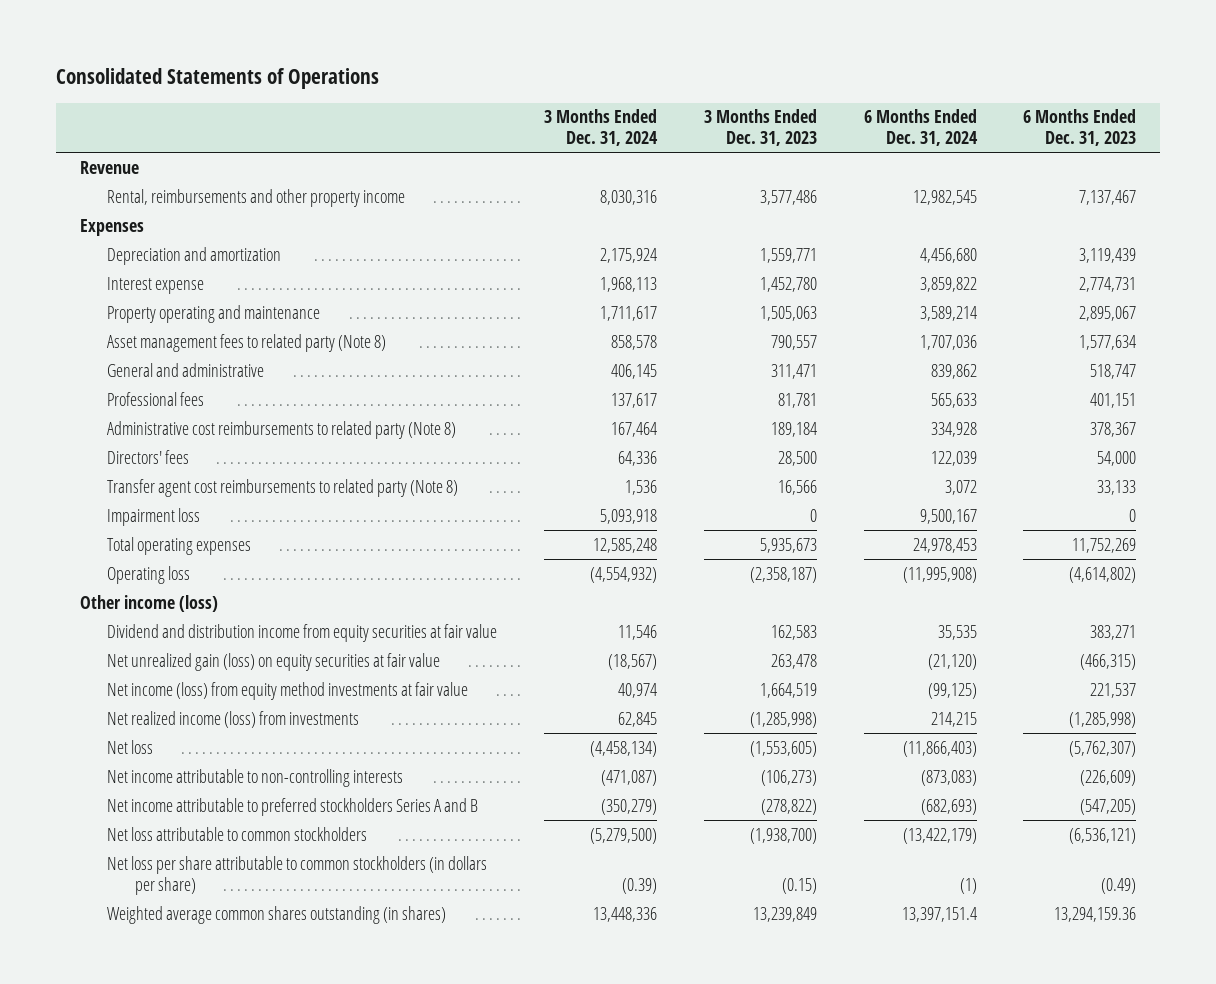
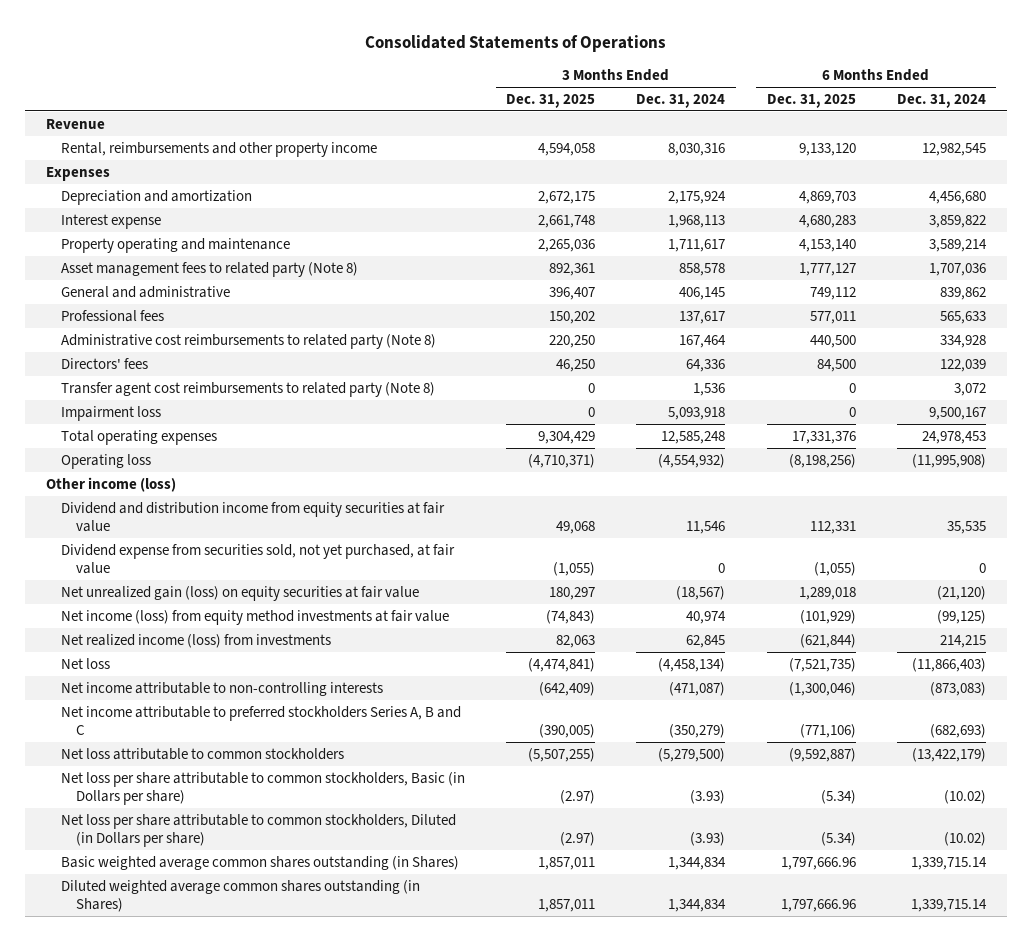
- | 3 Months Ended Dec. 31, 2024 | 3 Months Ended Dec. 31, 2023 | 6 Months Ended Dec. 31, 2024 | 6 Months Ended Dec. 31, 2023
+ | 3 Months Ended Dec. 31, 2025 | 3 Months Ended Dec. 31, 2024 | 6 Months Ended Dec. 31, 2025 | 6 Months Ended Dec. 31, 2024
+ Dividend expense from securities sold, not yet purchased, at fair value | (1,055) | 0 | (1,055) | 0
- Net income attributable to preferred stockholders Series A and B | (350,279) | (278,822) | (682,693) | (547,205)
+ Net income attributable to preferred stockholders Series A, B and C | (390,005) | (350,279) | (771,106) | (682,693)
- Net loss per share attributable to common stockholders (in dollars per share) | (0.39) | (0.15) | (1) | (0.49)
- Weighted average common shares outstanding (in shares) | 13,448,336 | 13,239,849 | 13,397,151.4 | 13,294,159.36
+ Net loss per share attributable to common stockholders, Basic (in Dollars per share) | (2.97) | (3.93) | (5.34) | (10.02)
+ Net loss per share attributable to common stockholders, Diluted (in Dollars per share) | (2.97) | (3.93) | (5.34) | (10.02)
+ Basic weighted average common shares outstanding (in Shares) | 1,857,011 | 1,344,834 | 1,797,666.96 | 1,339,715.14
+ Diluted weighted average common shares outstanding (in Shares) | 1,857,011 | 1,344,834 | 1,797,666.96 | 1,339,715.14

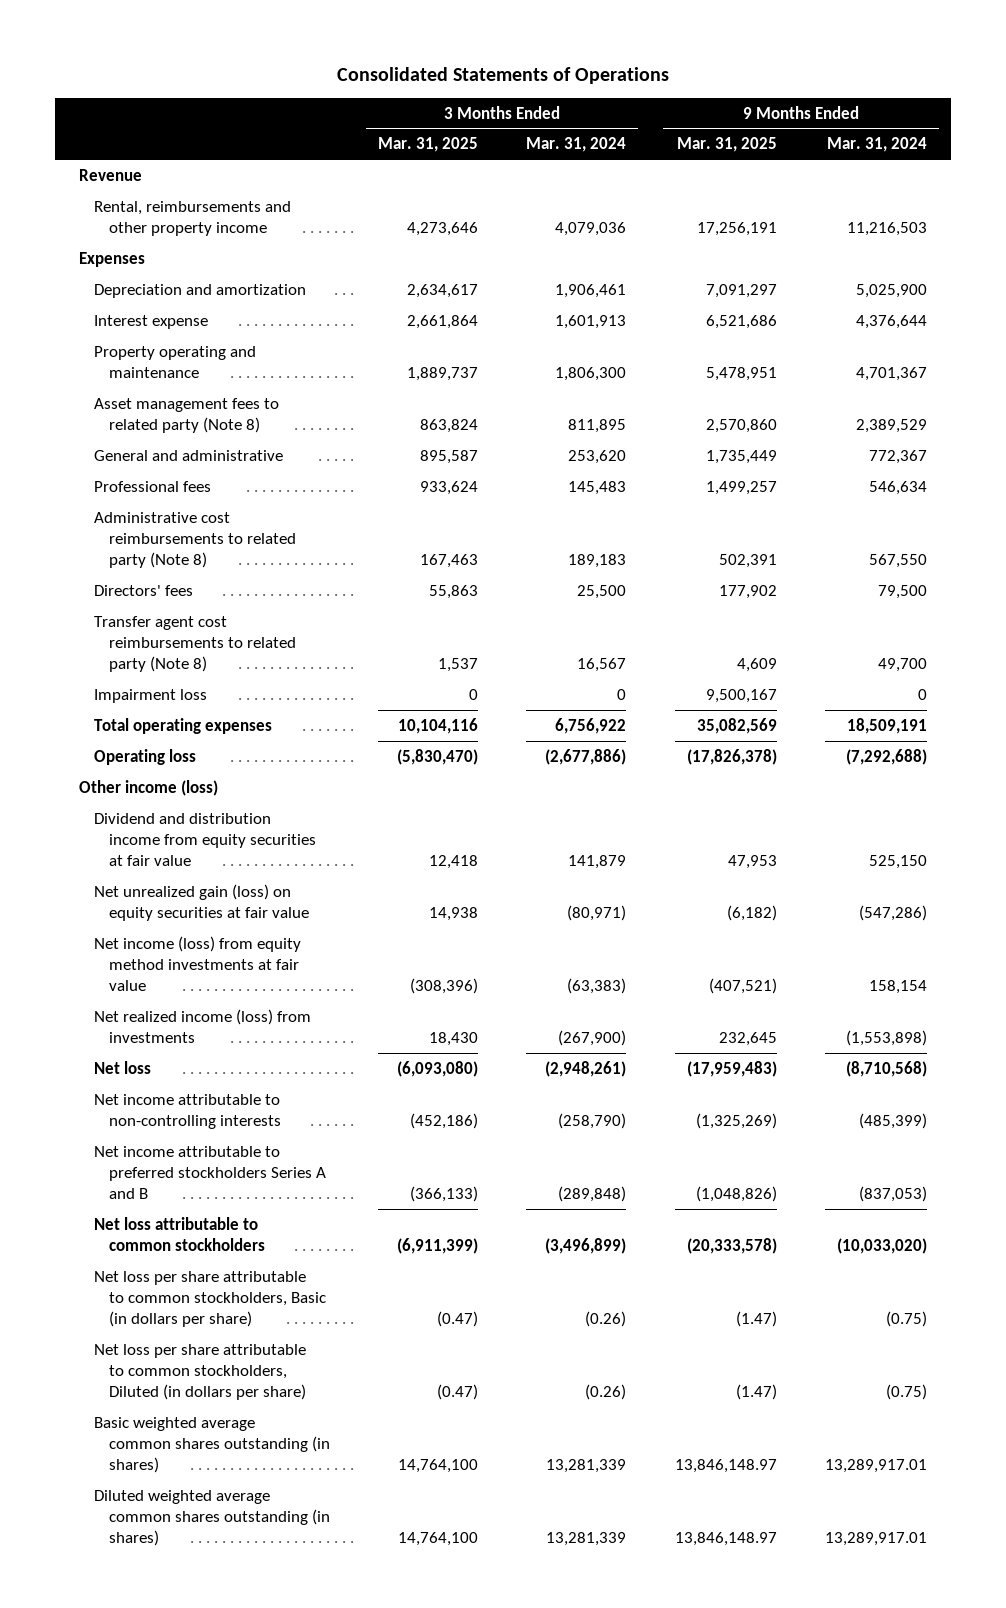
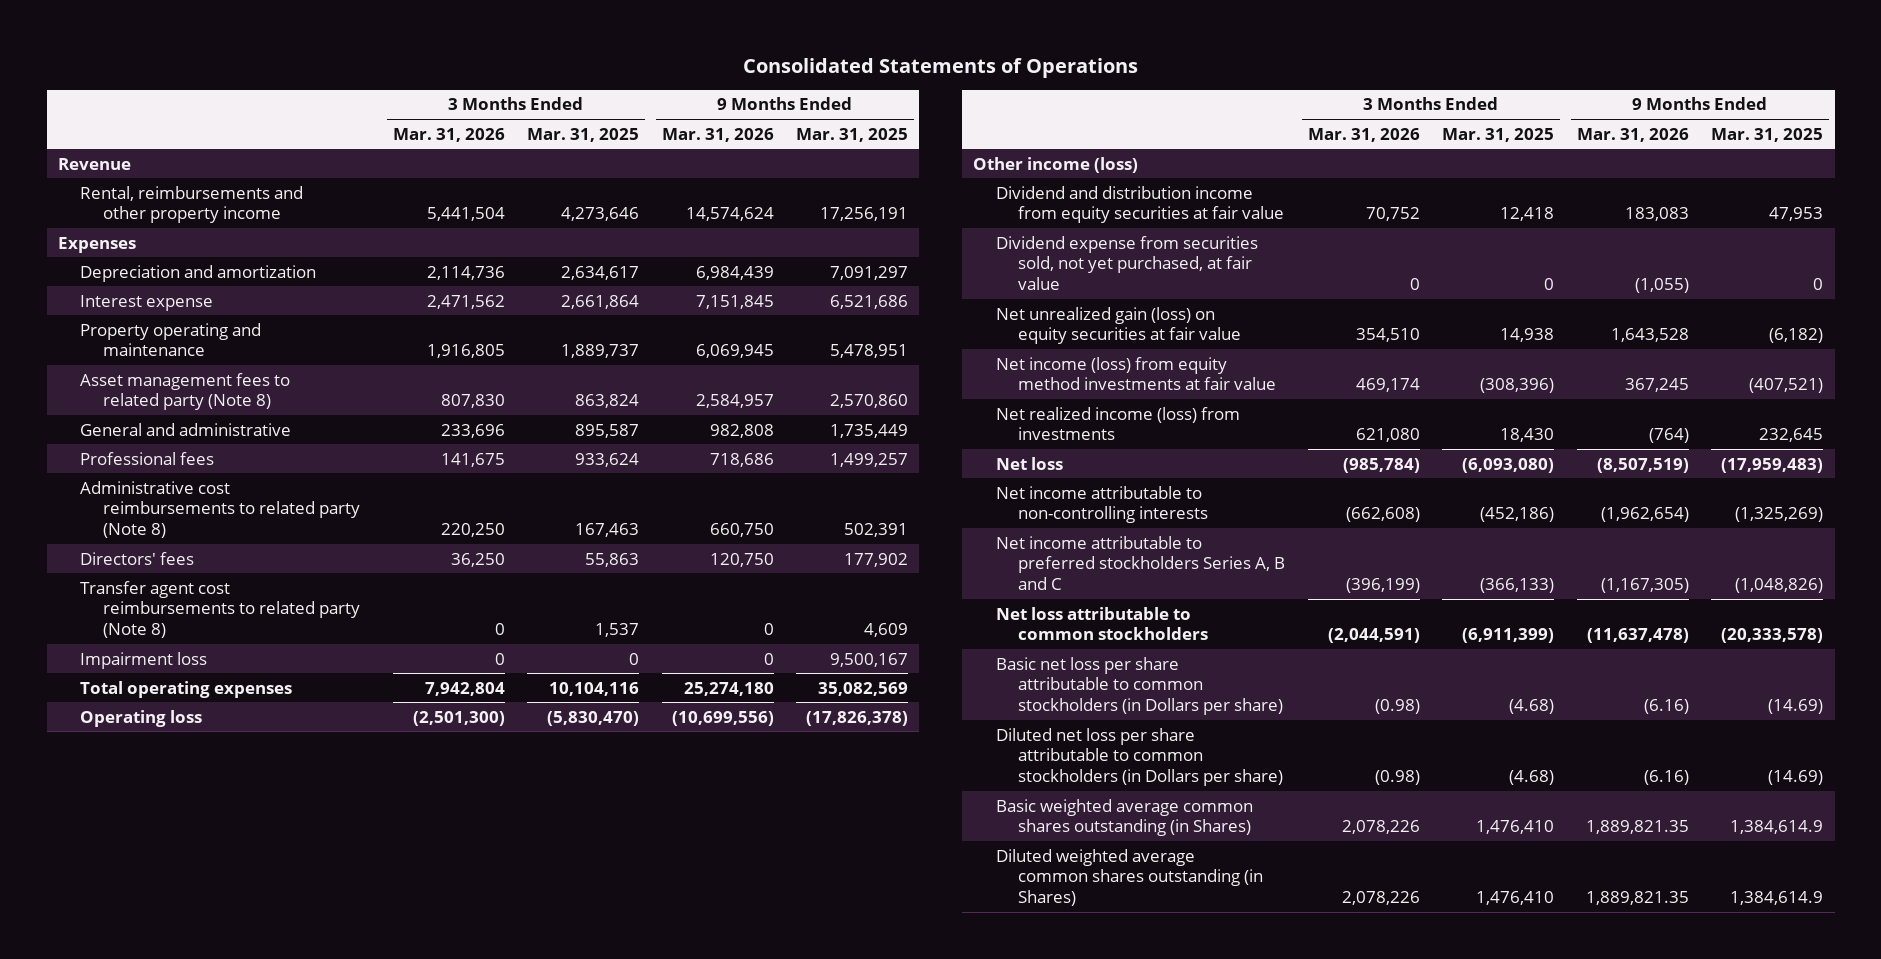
- | 3 Months Ended Mar. 31, 2025 | 3 Months Ended Mar. 31, 2024 | 9 Months Ended Mar. 31, 2025 | 9 Months Ended Mar. 31, 2024
+ | 3 Months Ended Mar. 31, 2026 | 3 Months Ended Mar. 31, 2025 | 9 Months Ended Mar. 31, 2026 | 9 Months Ended Mar. 31, 2025
+ Dividend expense from securities sold, not yet purchased, at fair value | 0 | 0 | (1,055) | 0
- Net income attributable to preferred stockholders Series A and B | (366,133) | (289,848) | (1,048,826) | (837,053)
+ Net income attributable to preferred stockholders Series A, B and C | (396,199) | (366,133) | (1,167,305) | (1,048,826)
- Net loss per share attributable to common stockholders, Basic (in dollars per share) | (0.47) | (0.26) | (1.47) | (0.75)
- Net loss per share attributable to common stockholders, Diluted (in dollars per share) | (0.47) | (0.26) | (1.47) | (0.75)
- Basic weighted average common shares outstanding (in shares) | 14,764,100 | 13,281,339 | 13,846,148.97 | 13,289,917.01
- Diluted weighted average common shares outstanding (in shares) | 14,764,100 | 13,281,339 | 13,846,148.97 | 13,289,917.01
+ Basic net loss per share attributable to common stockholders (in Dollars per share) | (0.98) | (4.68) | (6.16) | (14.69)
+ Diluted net loss per share attributable to common stockholders (in Dollars per share) | (0.98) | (4.68) | (6.16) | (14.69)
+ Basic weighted average common shares outstanding (in Shares) | 2,078,226 | 1,476,410 | 1,889,821.35 | 1,384,614.9
+ Diluted weighted average common shares outstanding (in Shares) | 2,078,226 | 1,476,410 | 1,889,821.35 | 1,384,614.9

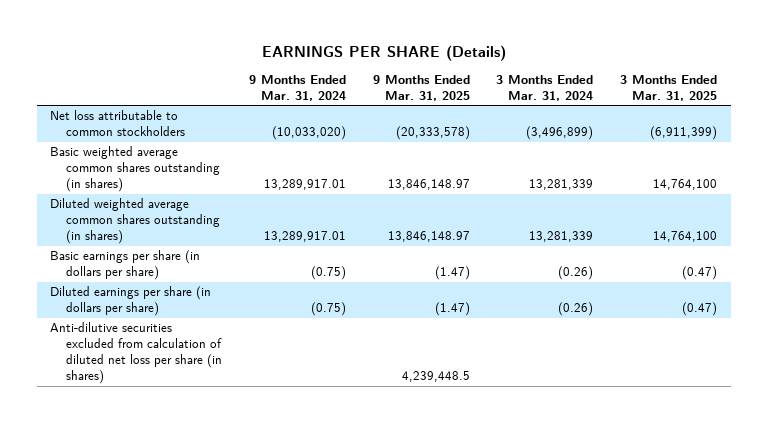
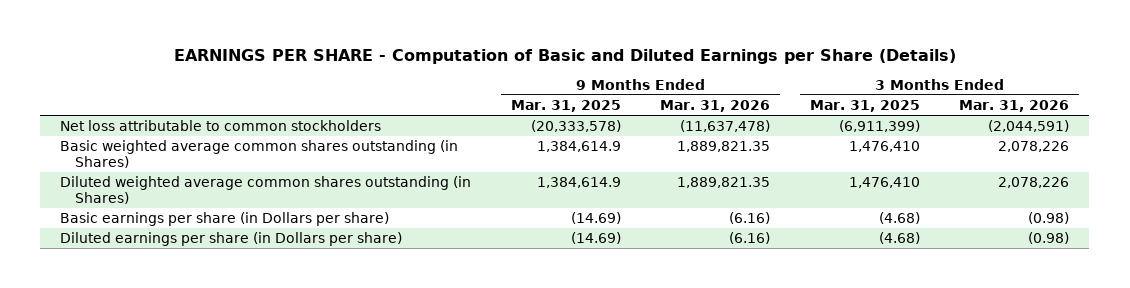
- EARNINGS PER SHARE (Details)
+ EARNINGS PER SHARE - Computation of Basic and Diluted Earnings per Share (Details)
- | 9 Months Ended Mar. 31, 2024 | 9 Months Ended Mar. 31, 2025 | 3 Months Ended Mar. 31, 2024 | 3 Months Ended Mar. 31, 2025
+ | 9 Months Ended Mar. 31, 2025 | 9 Months Ended Mar. 31, 2026 | 3 Months Ended Mar. 31, 2025 | 3 Months Ended Mar. 31, 2026
- Basic weighted average common shares outstanding (in shares) | 13,289,917.01 | 13,846,148.97 | 13,281,339 | 14,764,100
- Diluted weighted average common shares outstanding (in shares) | 13,289,917.01 | 13,846,148.97 | 13,281,339 | 14,764,100
- Basic earnings per share (in dollars per share) | (0.75) | (1.47) | (0.26) | (0.47)
- Diluted earnings per share (in dollars per share) | (0.75) | (1.47) | (0.26) | (0.47)
- Anti-dilutive securities excluded from calculation of diluted net loss per share (in shares) | | 4,239,448.5 | |
+ Basic weighted average common shares outstanding (in Shares) | 1,384,614.9 | 1,889,821.35 | 1,476,410 | 2,078,226
+ Diluted weighted average common shares outstanding (in Shares) | 1,384,614.9 | 1,889,821.35 | 1,476,410 | 2,078,226
+ Basic earnings per share (in Dollars per share) | (14.69) | (6.16) | (4.68) | (0.98)
+ Diluted earnings per share (in Dollars per share) | (14.69) | (6.16) | (4.68) | (0.98)

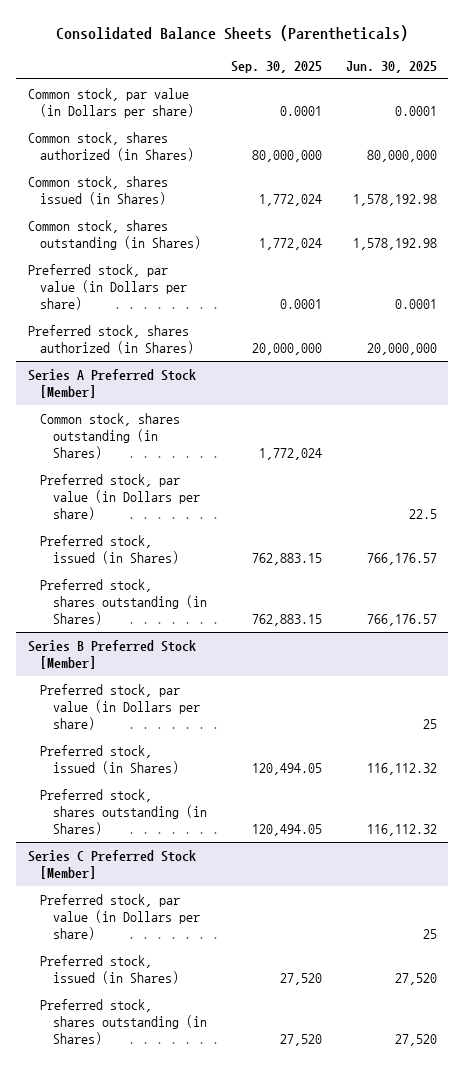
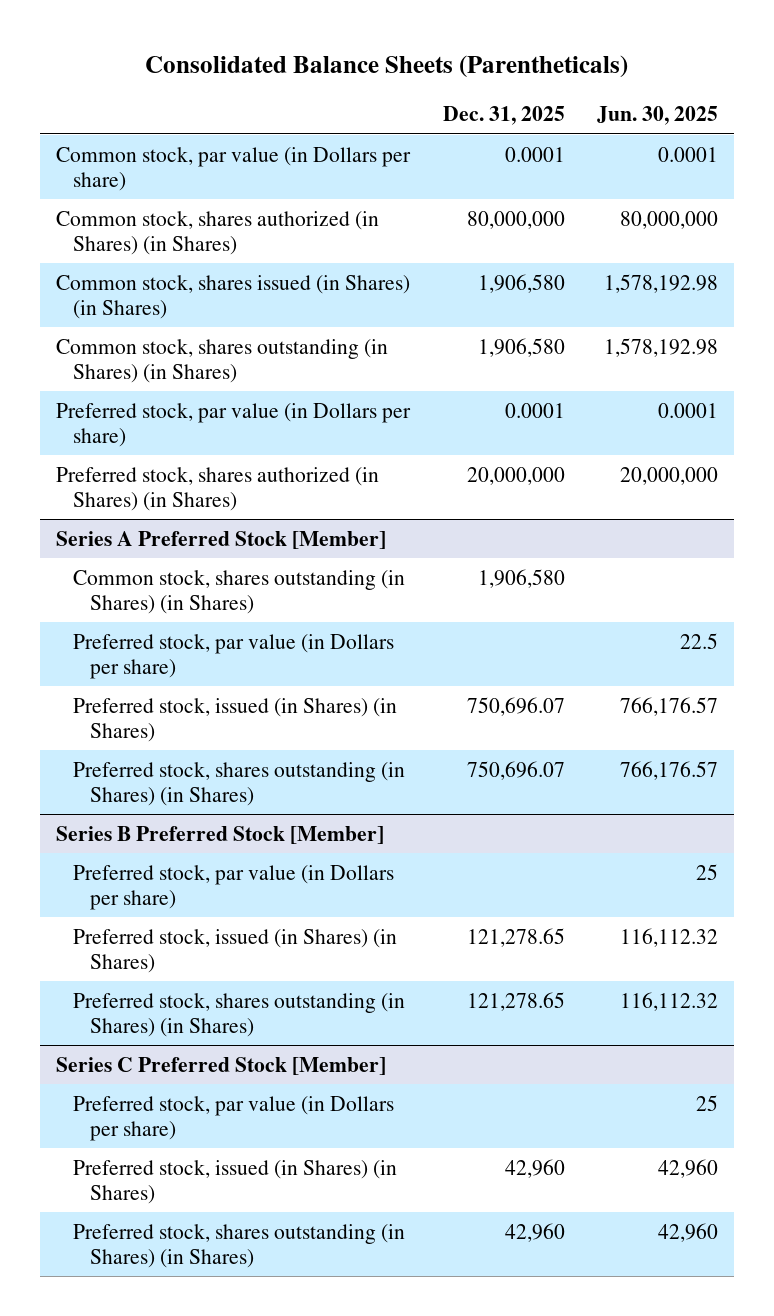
- | Sep. 30, 2025 | Jun. 30, 2025
+ | Dec. 31, 2025 | Jun. 30, 2025
- Common stock, shares authorized (in Shares) | 80,000,000 | 80,000,000
- Common stock, shares issued (in Shares) | 1,772,024 | 1,578,192.98
- Common stock, shares outstanding (in Shares) | 1,772,024 | 1,578,192.98
+ Common stock, shares authorized (in Shares) (in Shares) | 80,000,000 | 80,000,000
+ Common stock, shares issued (in Shares) (in Shares) | 1,906,580 | 1,578,192.98
+ Common stock, shares outstanding (in Shares) (in Shares) | 1,906,580 | 1,578,192.98
- Preferred stock, shares authorized (in Shares) | 20,000,000 | 20,000,000
+ Preferred stock, shares authorized (in Shares) (in Shares) | 20,000,000 | 20,000,000
@ Series A Preferred Stock [Member]
- Common stock, shares outstanding (in Shares) | 1,772,024 |
+ Common stock, shares outstanding (in Shares) (in Shares) | 1,906,580 |
- Preferred stock, issued (in Shares) | 762,883.15 | 766,176.57
- Preferred stock, shares outstanding (in Shares) | 762,883.15 | 766,176.57
+ Preferred stock, issued (in Shares) (in Shares) | 750,696.07 | 766,176.57
+ Preferred stock, shares outstanding (in Shares) (in Shares) | 750,696.07 | 766,176.57
@ Series B Preferred Stock [Member]
- Preferred stock, issued (in Shares) | 120,494.05 | 116,112.32
- Preferred stock, shares outstanding (in Shares) | 120,494.05 | 116,112.32
+ Preferred stock, issued (in Shares) (in Shares) | 121,278.65 | 116,112.32
+ Preferred stock, shares outstanding (in Shares) (in Shares) | 121,278.65 | 116,112.32
@ Series C Preferred Stock [Member]
- Preferred stock, issued (in Shares) | 27,520 | 27,520
- Preferred stock, shares outstanding (in Shares) | 27,520 | 27,520
+ Preferred stock, issued (in Shares) (in Shares) | 42,960 | 42,960
+ Preferred stock, shares outstanding (in Shares) (in Shares) | 42,960 | 42,960

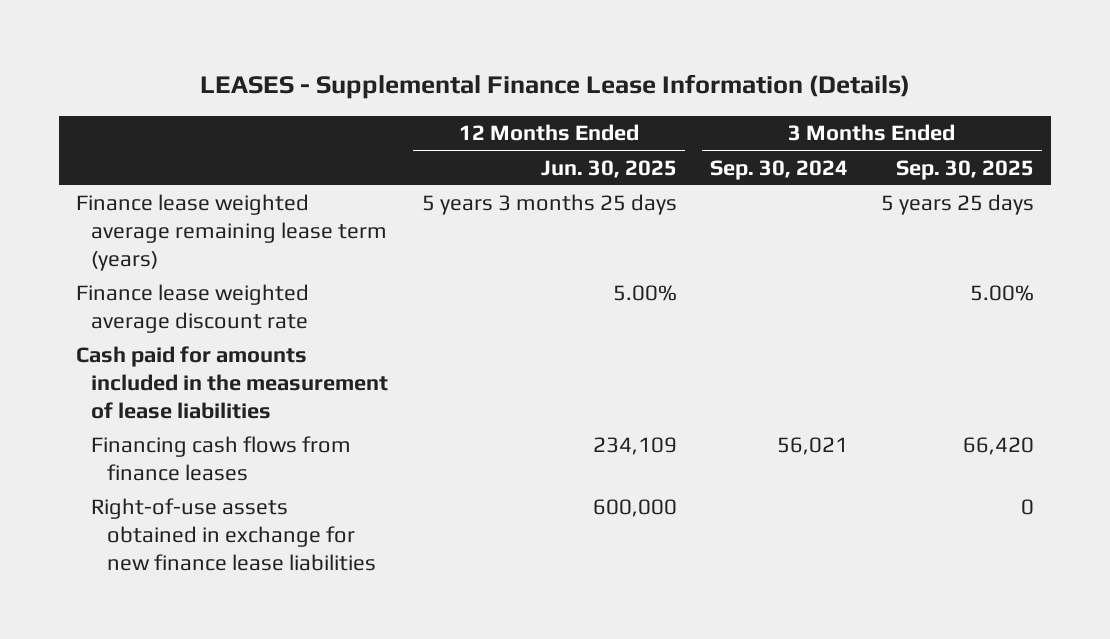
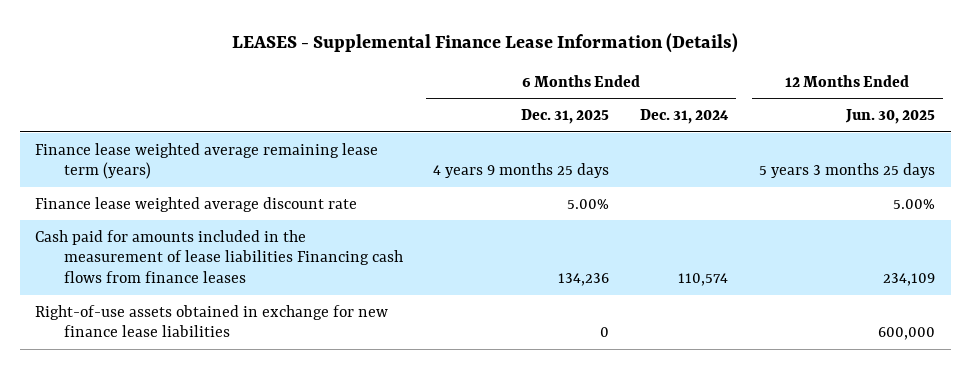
- | 12 Months Ended Jun. 30, 2025 | 3 Months Ended Sep. 30, 2024 | 3 Months Ended Sep. 30, 2025
+ | 6 Months Ended Dec. 31, 2025 | 6 Months Ended Dec. 31, 2024 | 12 Months Ended Jun. 30, 2025
- Cash paid for amounts included in the measurement of lease liabilities
- Financing cash flows from finance leases | 234,109 | 56,021 | 66,420
+ Cash paid for amounts included in the measurement of lease liabilities Financing cash flows from finance leases | 134,236 | 110,574 | 234,109

